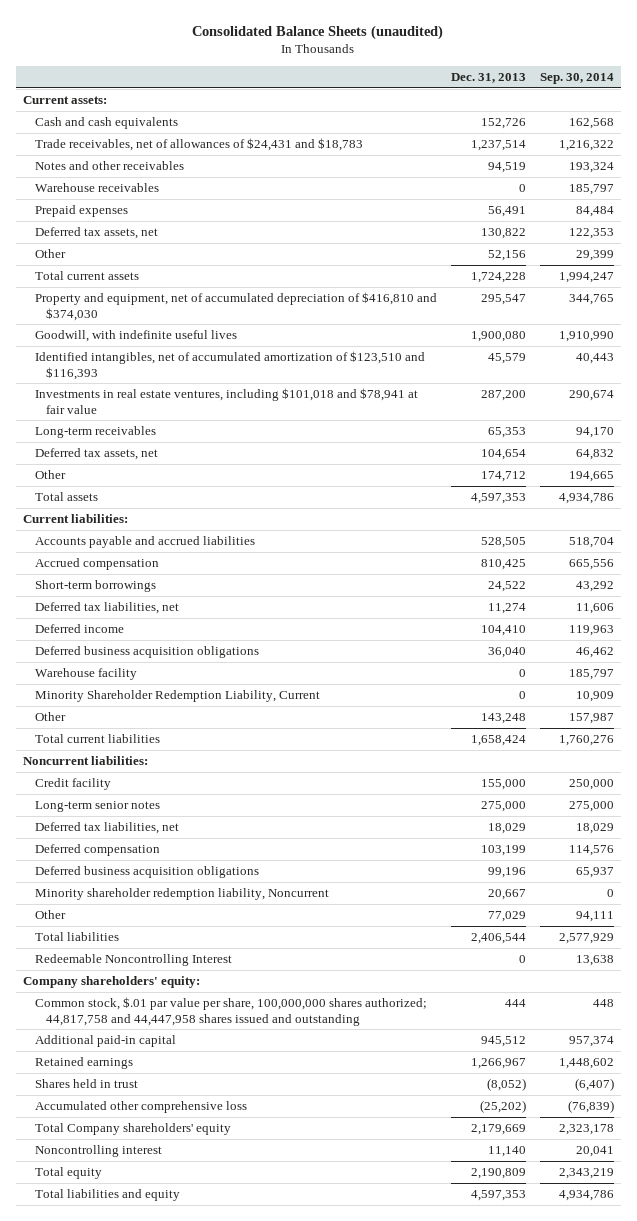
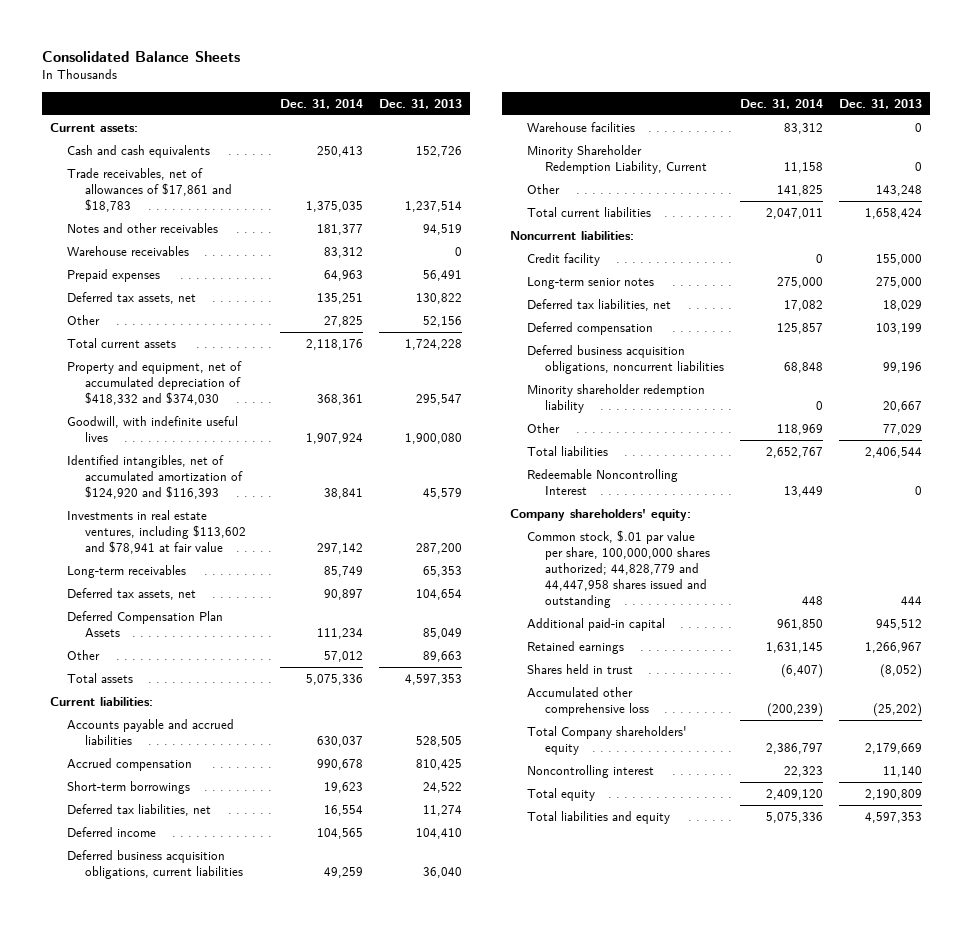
- Consolidated Balance Sheets (unaudited)
+ Consolidated Balance Sheets
- | Dec. 31, 2013 | Sep. 30, 2014
+ | Dec. 31, 2014 | Dec. 31, 2013
- Trade receivables, net of allowances of $24,431 and $18,783 | 1,237,514 | 1,216,322
+ Trade receivables, net of allowances of $17,861 and $18,783 | 1,375,035 | 1,237,514
- Property and equipment, net of accumulated depreciation of $416,810 and $374,030 | 295,547 | 344,765
+ Property and equipment, net of accumulated depreciation of $418,332 and $374,030 | 368,361 | 295,547
- Identified intangibles, net of accumulated amortization of $123,510 and $116,393 | 45,579 | 40,443
- Investments in real estate ventures, including $101,018 and $78,941 at fair value | 287,200 | 290,674
+ Identified intangibles, net of accumulated amortization of $124,920 and $116,393 | 38,841 | 45,579
+ Investments in real estate ventures, including $113,602 and $78,941 at fair value | 297,142 | 287,200
- Other | 174,712 | 194,665
+ Deferred Compensation Plan Assets | 111,234 | 85,049
+ Other | 57,012 | 89,663
- Deferred business acquisition obligations | 36,040 | 46,462
- Warehouse facility | 0 | 185,797
+ Deferred business acquisition obligations, current liabilities | 49,259 | 36,040
+ Warehouse facilities | 83,312 | 0
- Deferred business acquisition obligations | 99,196 | 65,937
- Minority shareholder redemption liability, Noncurrent | 20,667 | 0
+ Deferred business acquisition obligations, noncurrent liabilities | 68,848 | 99,196
+ Minority shareholder redemption liability | 0 | 20,667
- Common stock, $.01 par value per share, 100,000,000 shares authorized; 44,817,758 and 44,447,958 shares issued and outstanding | 444 | 448
+ Common stock, $.01 par value per share, 100,000,000 shares authorized; 44,828,779 and 44,447,958 shares issued and outstanding | 448 | 444

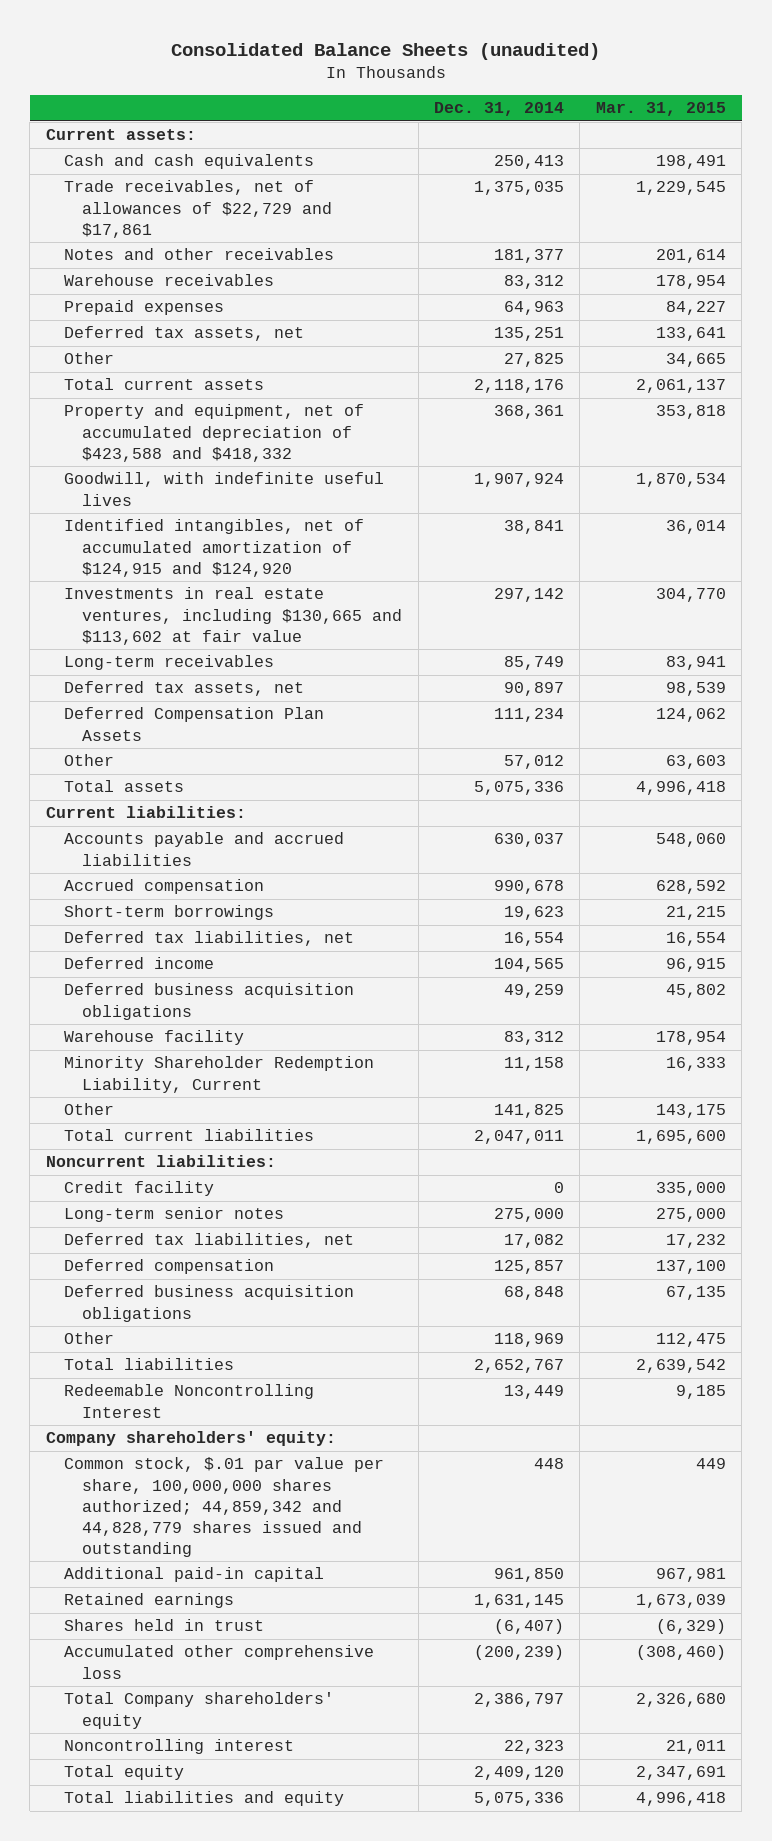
- Consolidated Balance Sheets
+ Consolidated Balance Sheets (unaudited)
- | Dec. 31, 2014 | Dec. 31, 2013
+ | Dec. 31, 2014 | Mar. 31, 2015
- Trade receivables, net of allowances of $17,861 and $18,783 | 1,375,035 | 1,237,514
+ Trade receivables, net of allowances of $22,729 and $17,861 | 1,375,035 | 1,229,545
- Property and equipment, net of accumulated depreciation of $418,332 and $374,030 | 368,361 | 295,547
+ Property and equipment, net of accumulated depreciation of $423,588 and $418,332 | 368,361 | 353,818
- Identified intangibles, net of accumulated amortization of $124,920 and $116,393 | 38,841 | 45,579
- Investments in real estate ventures, including $113,602 and $78,941 at fair value | 297,142 | 287,200
+ Identified intangibles, net of accumulated amortization of $124,915 and $124,920 | 38,841 | 36,014
+ Investments in real estate ventures, including $130,665 and $113,602 at fair value | 297,142 | 304,770
- Deferred business acquisition obligations, current liabilities | 49,259 | 36,040
- Warehouse facilities | 83,312 | 0
+ Deferred business acquisition obligations | 49,259 | 45,802
+ Warehouse facility | 83,312 | 178,954
- Deferred business acquisition obligations, noncurrent liabilities | 68,848 | 99,196
- Minority shareholder redemption liability | 0 | 20,667
+ Deferred business acquisition obligations | 68,848 | 67,135
- Common stock, $.01 par value per share, 100,000,000 shares authorized; 44,828,779 and 44,447,958 shares issued and outstanding | 448 | 444
+ Common stock, $.01 par value per share, 100,000,000 shares authorized; 44,859,342 and 44,828,779 shares issued and outstanding | 448 | 449

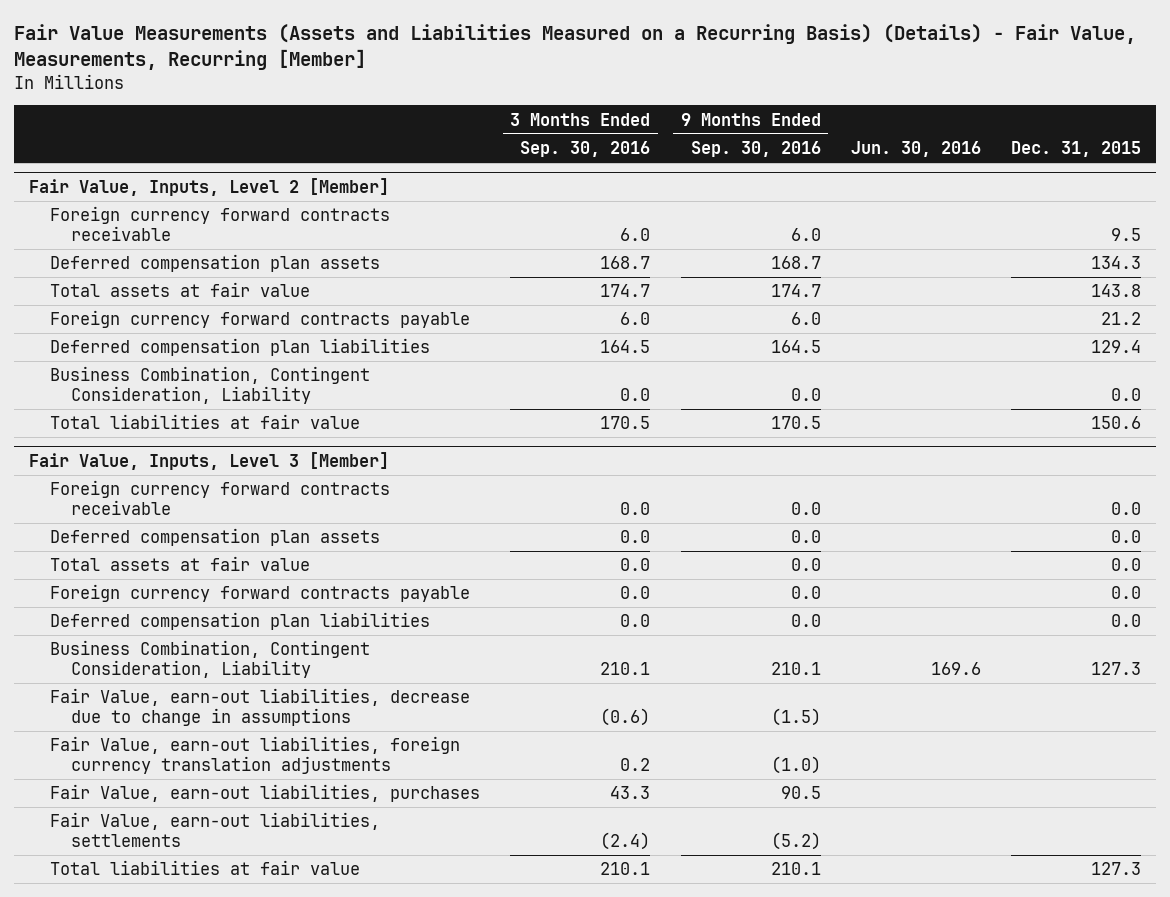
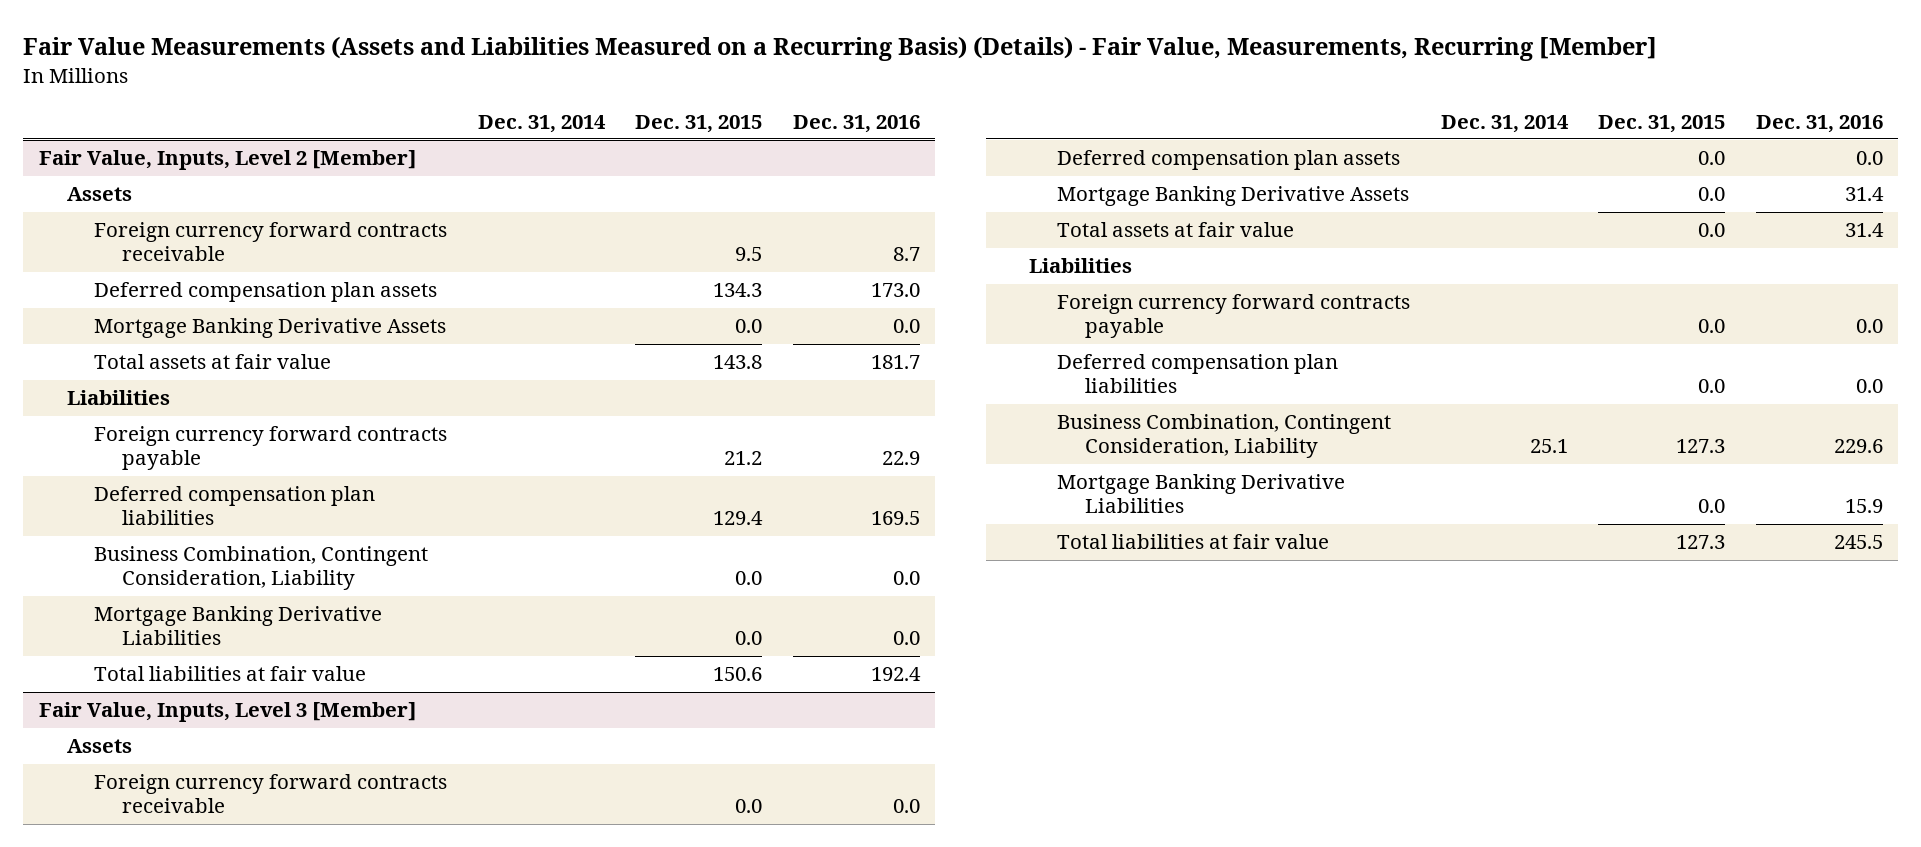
- | 3 Months Ended Sep. 30, 2016 | 9 Months Ended Sep. 30, 2016 | Jun. 30, 2016 | Dec. 31, 2015
+ | Dec. 31, 2014 | Dec. 31, 2015 | Dec. 31, 2016
@ Fair Value, Inputs, Level 2 [Member]
+ Assets
+ Mortgage Banking Derivative Assets | | 0.0 | 0.0
+ Liabilities
+ Mortgage Banking Derivative Liabilities | | 0.0 | 0.0
@ Fair Value, Inputs, Level 3 [Member]
+ Assets
+ Mortgage Banking Derivative Assets | | 0.0 | 31.4
+ Liabilities
- Fair Value, earn-out liabilities, decrease due to change in assumptions | (0.6) | (1.5) | |
- Fair Value, earn-out liabilities, foreign currency translation adjustments | 0.2 | (1.0) | |
- Fair Value, earn-out liabilities, purchases | 43.3 | 90.5 | |
- Fair Value, earn-out liabilities, settlements | (2.4) | (5.2) | |
+ Mortgage Banking Derivative Liabilities | | 0.0 | 15.9

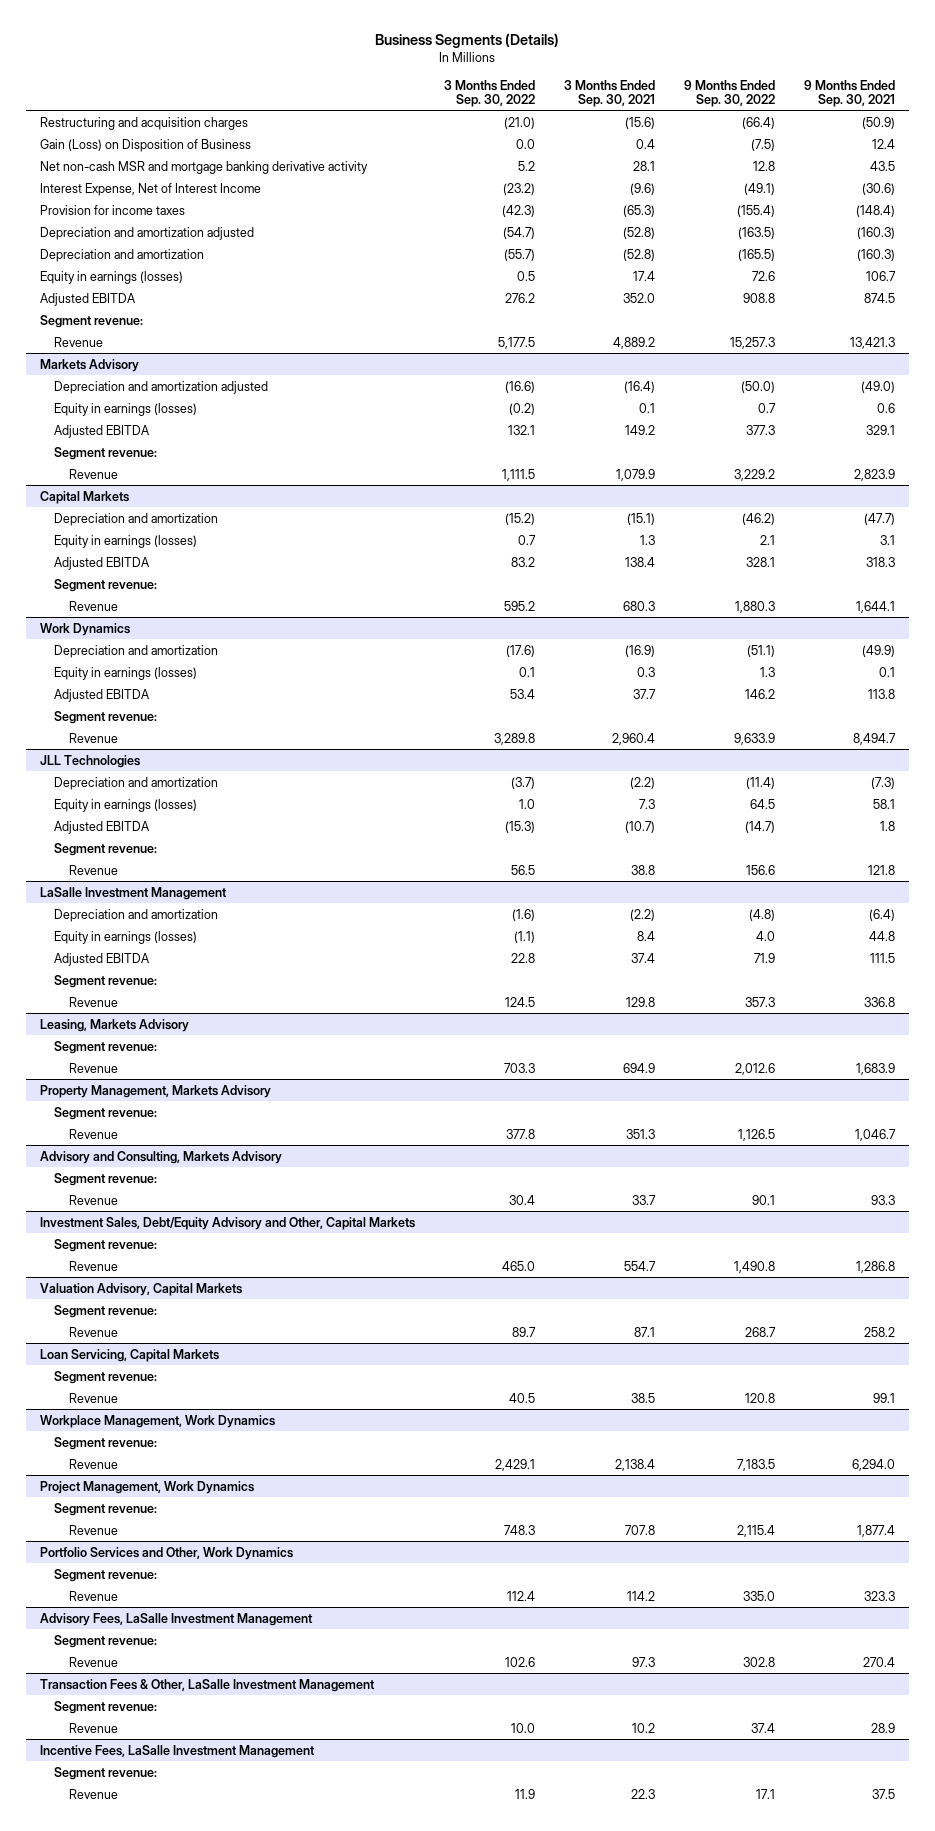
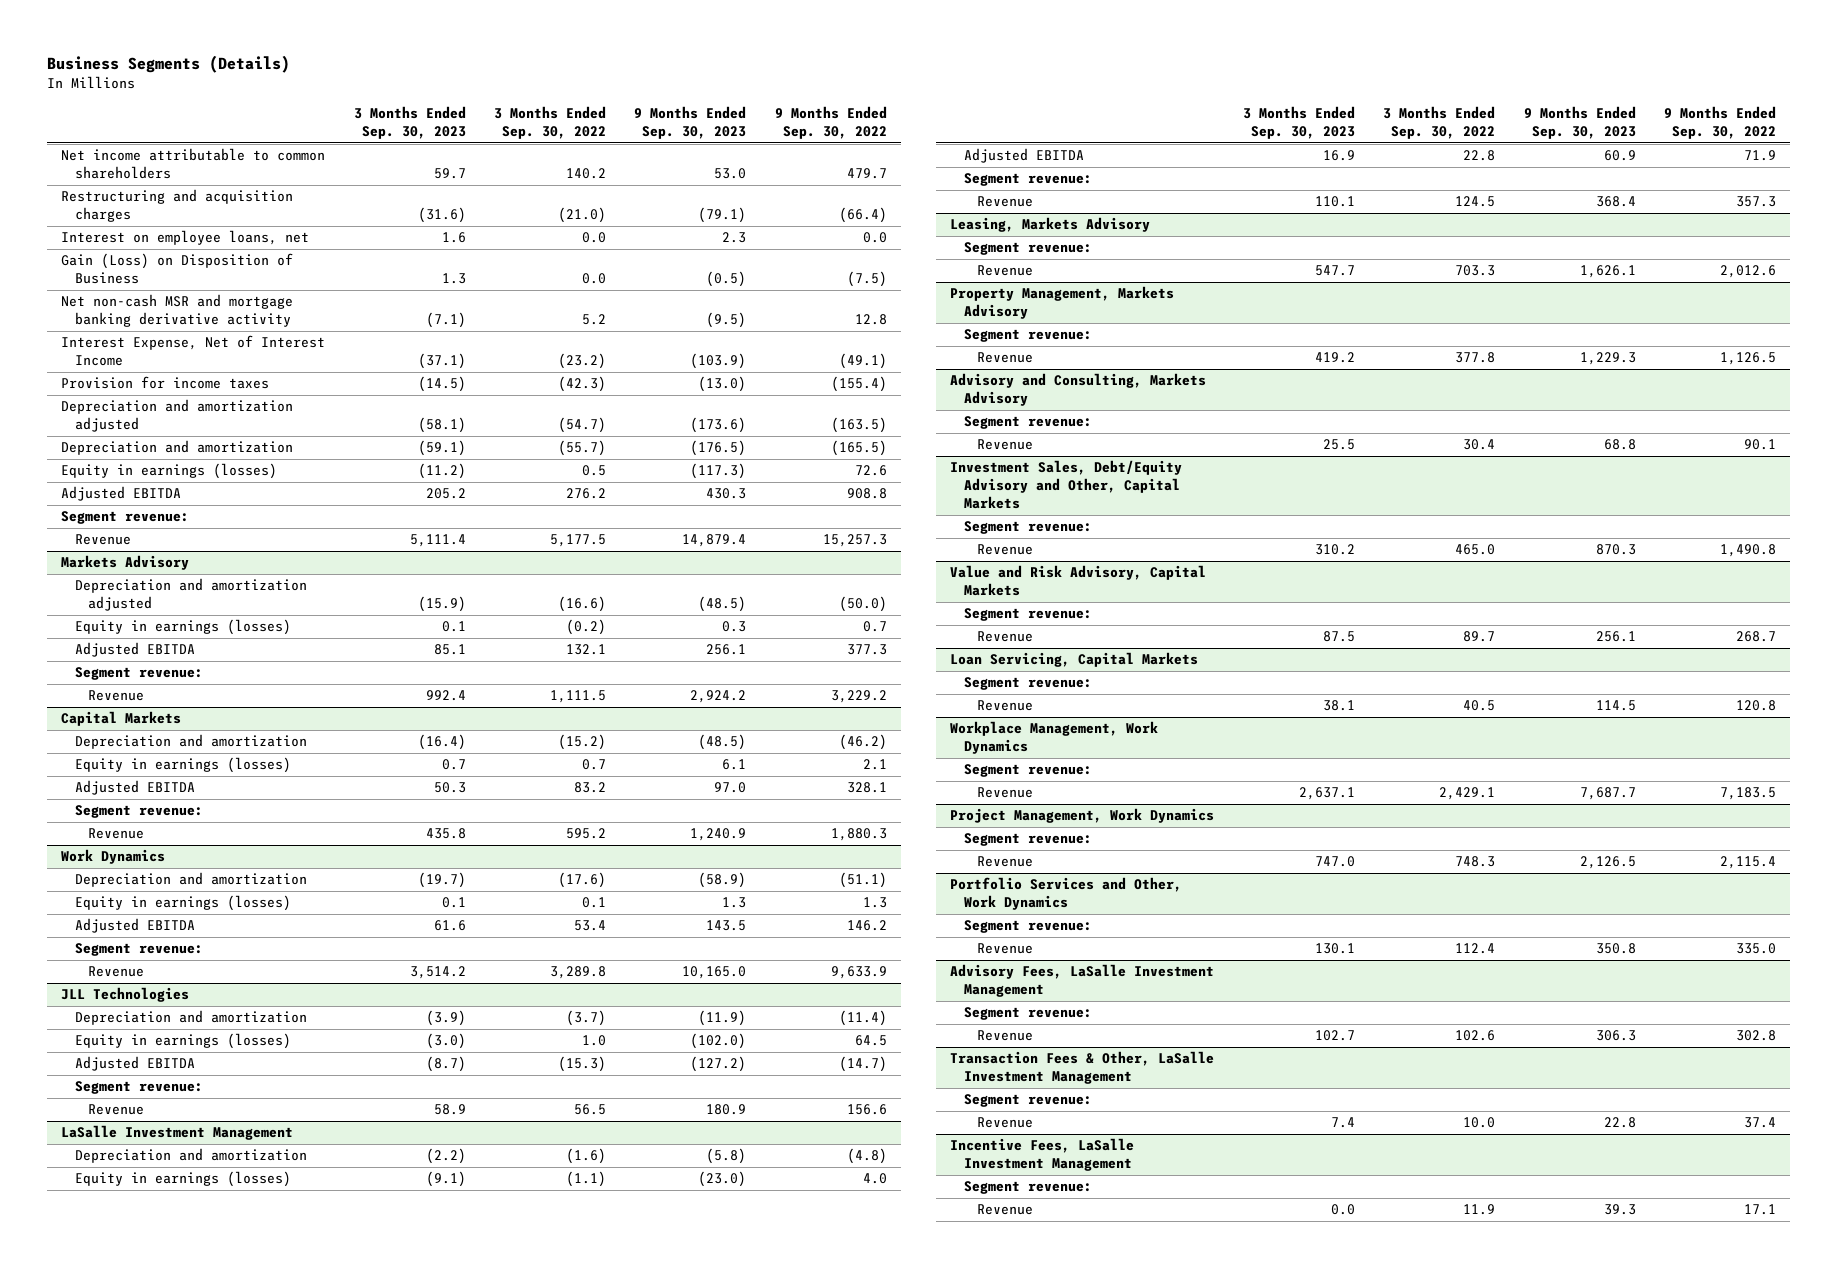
- | 3 Months Ended Sep. 30, 2022 | 3 Months Ended Sep. 30, 2021 | 9 Months Ended Sep. 30, 2022 | 9 Months Ended Sep. 30, 2021
+ | 3 Months Ended Sep. 30, 2023 | 3 Months Ended Sep. 30, 2022 | 9 Months Ended Sep. 30, 2023 | 9 Months Ended Sep. 30, 2022
+ Net income attributable to common shareholders | 59.7 | 140.2 | 53.0 | 479.7
+ Interest on employee loans, net | 1.6 | 0.0 | 2.3 | 0.0
- Valuation Advisory, Capital Markets
+ Value and Risk Advisory, Capital Markets

